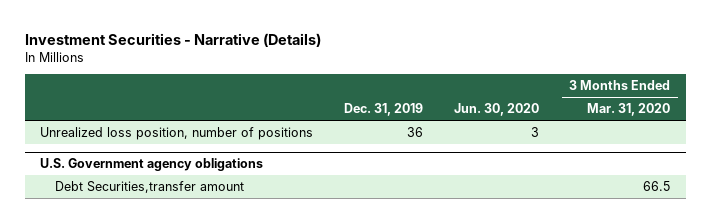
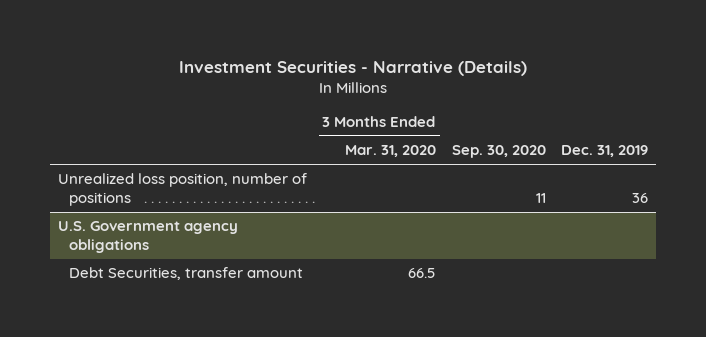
- | Dec. 31, 2019 | Jun. 30, 2020 | 3 Months Ended Mar. 31, 2020
+ | 3 Months Ended Mar. 31, 2020 | Sep. 30, 2020 | Dec. 31, 2019
@ U.S. Government agency obligations
- Debt Securities,transfer amount | | | 66.5
+ Debt Securities, transfer amount | 66.5 | |

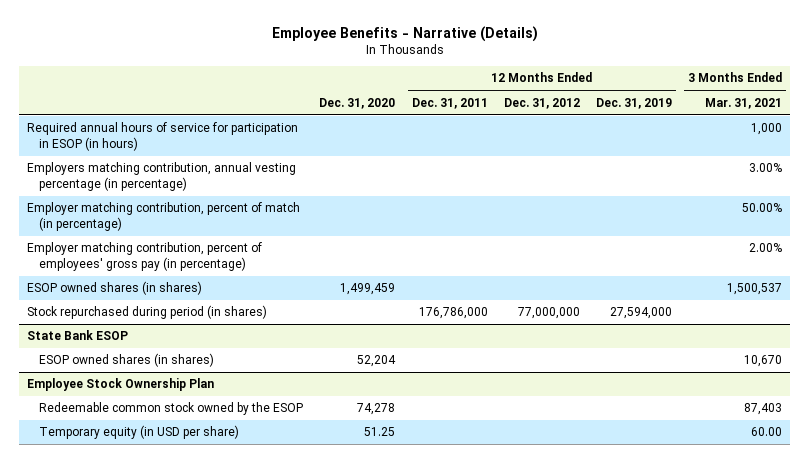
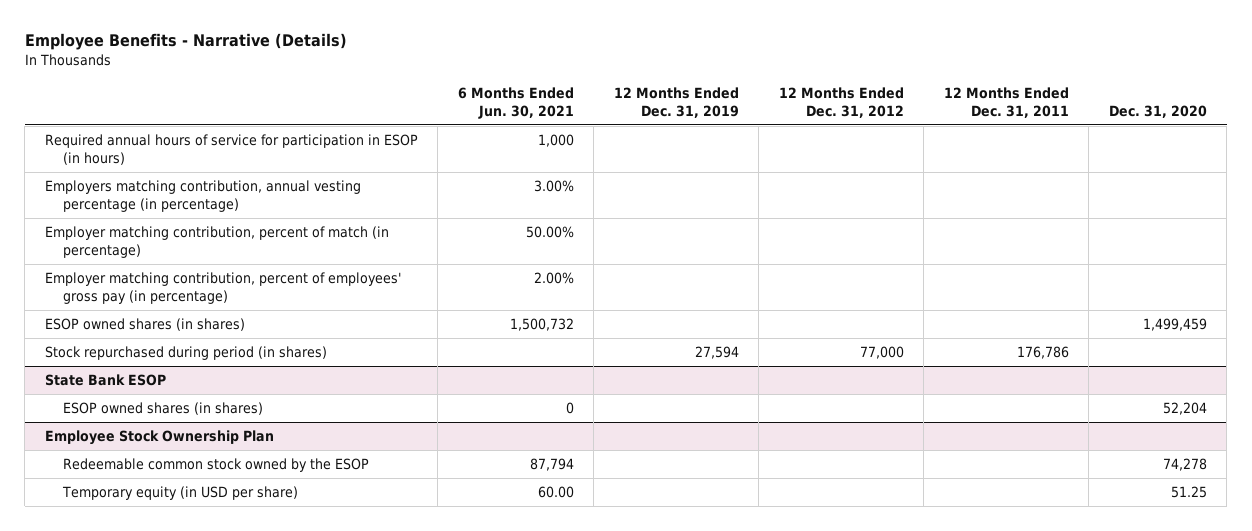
- | Dec. 31, 2020 | 12 Months Ended Dec. 31, 2011 | 12 Months Ended Dec. 31, 2012 | 12 Months Ended Dec. 31, 2019 | 3 Months Ended Mar. 31, 2021
+ | 6 Months Ended Jun. 30, 2021 | 12 Months Ended Dec. 31, 2019 | 12 Months Ended Dec. 31, 2012 | 12 Months Ended Dec. 31, 2011 | Dec. 31, 2020
- Stock repurchased during period (in shares) | | 176,786,000 | 77,000,000 | 27,594,000 |
+ Stock repurchased during period (in shares) | | 27,594 | 77,000 | 176,786 |

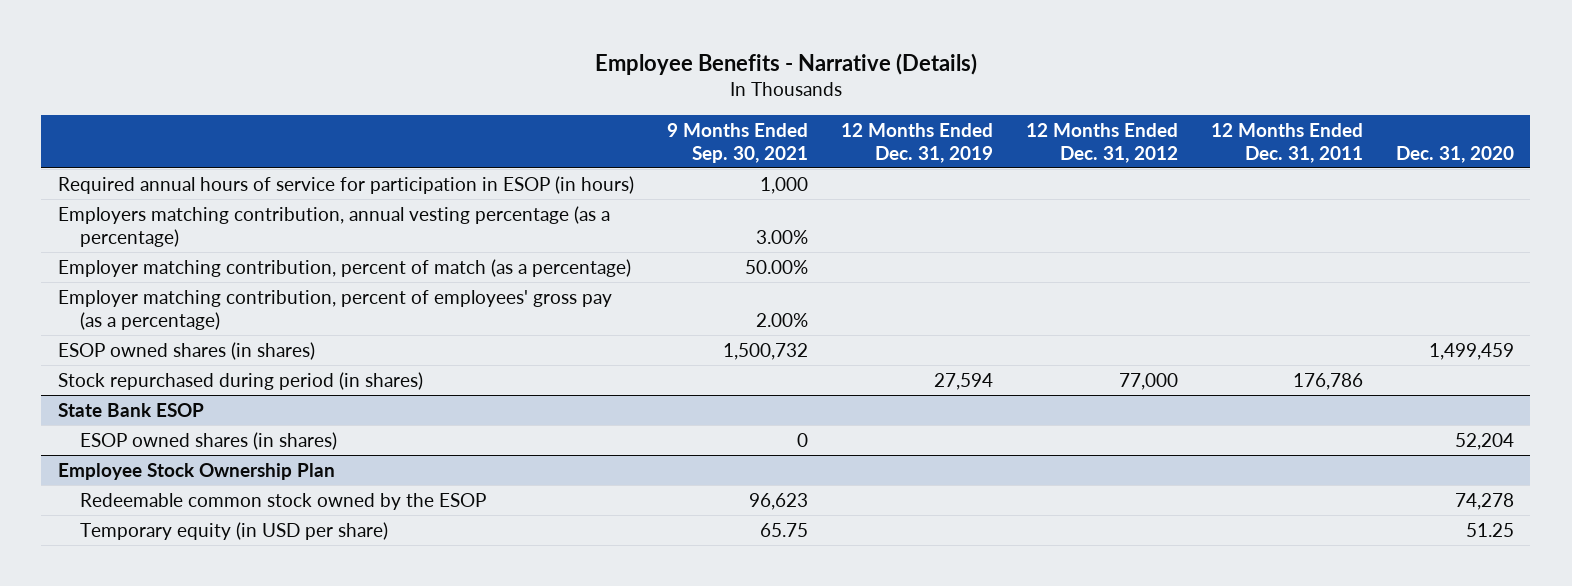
- | 6 Months Ended Jun. 30, 2021 | 12 Months Ended Dec. 31, 2019 | 12 Months Ended Dec. 31, 2012 | 12 Months Ended Dec. 31, 2011 | Dec. 31, 2020
+ | 9 Months Ended Sep. 30, 2021 | 12 Months Ended Dec. 31, 2019 | 12 Months Ended Dec. 31, 2012 | 12 Months Ended Dec. 31, 2011 | Dec. 31, 2020
- Employers matching contribution, annual vesting percentage (in percentage) | 3.00% | | | |
- Employer matching contribution, percent of match (in percentage) | 50.00% | | | |
- Employer matching contribution, percent of employees' gross pay (in percentage) | 2.00% | | | |
+ Employers matching contribution, annual vesting percentage (as a percentage) | 3.00% | | | |
+ Employer matching contribution, percent of match (as a percentage) | 50.00% | | | |
+ Employer matching contribution, percent of employees' gross pay (as a percentage) | 2.00% | | | |

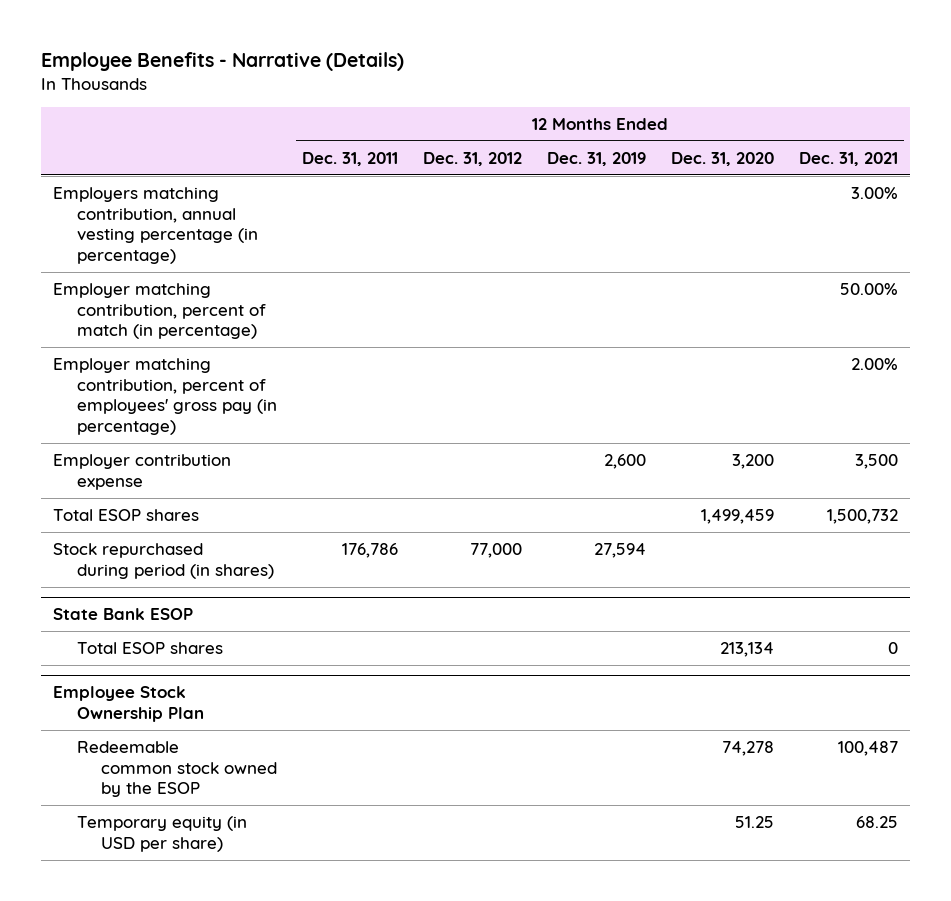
- | 9 Months Ended Sep. 30, 2021 | 12 Months Ended Dec. 31, 2019 | 12 Months Ended Dec. 31, 2012 | 12 Months Ended Dec. 31, 2011 | Dec. 31, 2020
+ | 12 Months Ended Dec. 31, 2011 | 12 Months Ended Dec. 31, 2012 | 12 Months Ended Dec. 31, 2019 | 12 Months Ended Dec. 31, 2020 | 12 Months Ended Dec. 31, 2021
- Required annual hours of service for participation in ESOP (in hours) | 1,000 | | | |
- Employers matching contribution, annual vesting percentage (as a percentage) | 3.00% | | | |
- Employer matching contribution, percent of match (as a percentage) | 50.00% | | | |
- Employer matching contribution, percent of employees' gross pay (as a percentage) | 2.00% | | | |
- ESOP owned shares (in shares) | 1,500,732 | | | | 1,499,459
+ Employers matching contribution, annual vesting percentage (in percentage) | | | | | 3.00%
+ Employer matching contribution, percent of match (in percentage) | | | | | 50.00%
+ Employer matching contribution, percent of employees' gross pay (in percentage) | | | | | 2.00%
+ Employer contribution expense | | | 2,600 | 3,200 | 3,500
+ Total ESOP shares | | | | 1,499,459 | 1,500,732
@ State Bank ESOP
- ESOP owned shares (in shares) | 0 | | | | 52,204
+ Total ESOP shares | | | | 213,134 | 0

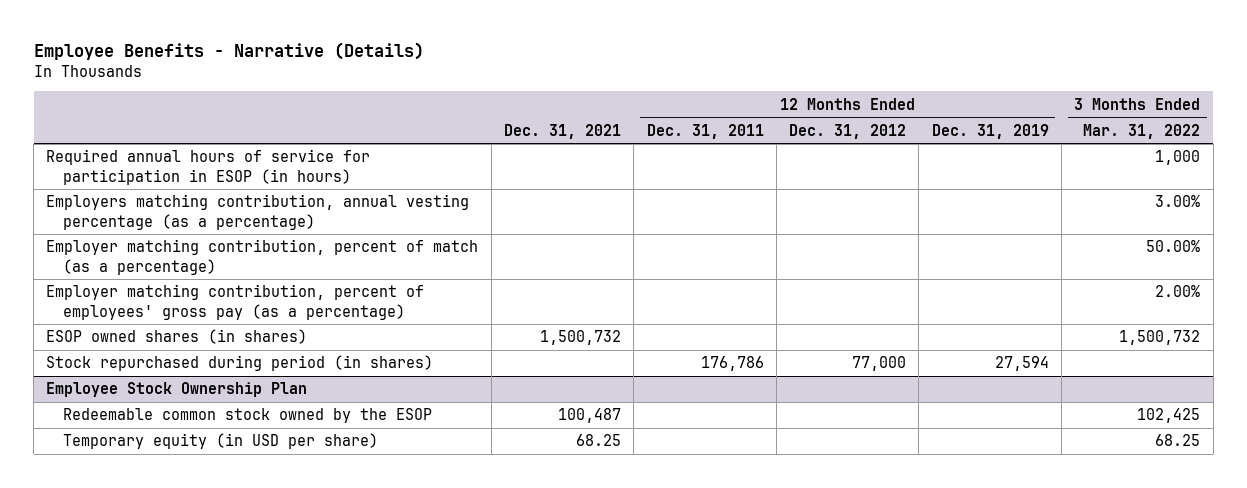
- | 12 Months Ended Dec. 31, 2011 | 12 Months Ended Dec. 31, 2012 | 12 Months Ended Dec. 31, 2019 | 12 Months Ended Dec. 31, 2020 | 12 Months Ended Dec. 31, 2021
+ | Dec. 31, 2021 | 12 Months Ended Dec. 31, 2011 | 12 Months Ended Dec. 31, 2012 | 12 Months Ended Dec. 31, 2019 | 3 Months Ended Mar. 31, 2022
- Employers matching contribution, annual vesting percentage (in percentage) | | | | | 3.00%
- Employer matching contribution, percent of match (in percentage) | | | | | 50.00%
- Employer matching contribution, percent of employees' gross pay (in percentage) | | | | | 2.00%
- Employer contribution expense | | | 2,600 | 3,200 | 3,500
- Total ESOP shares | | | | 1,499,459 | 1,500,732
+ Required annual hours of service for participation in ESOP (in hours) | | | | | 1,000
+ Employers matching contribution, annual vesting percentage (as a percentage) | | | | | 3.00%
+ Employer matching contribution, percent of match (as a percentage) | | | | | 50.00%
+ Employer matching contribution, percent of employees' gross pay (as a percentage) | | | | | 2.00%
+ ESOP owned shares (in shares) | 1,500,732 | | | | 1,500,732
- State Bank ESOP
- Total ESOP shares | | | | 213,134 | 0

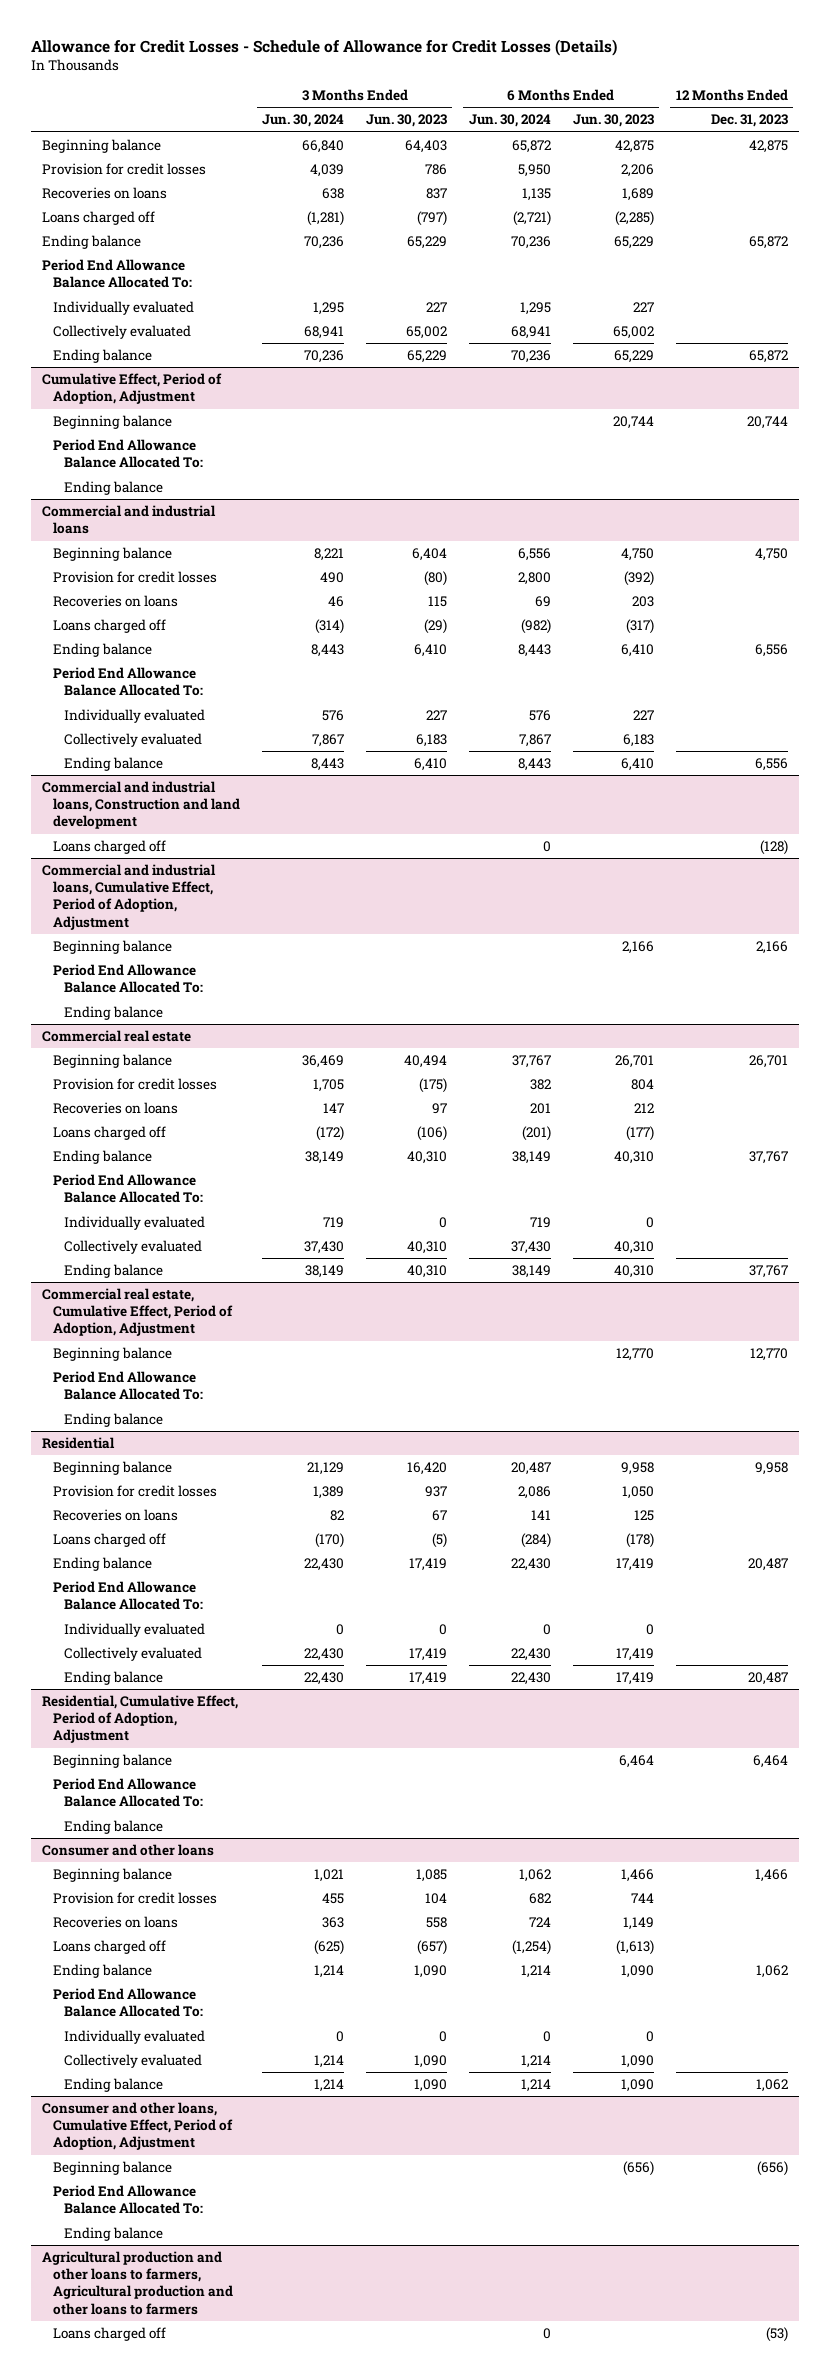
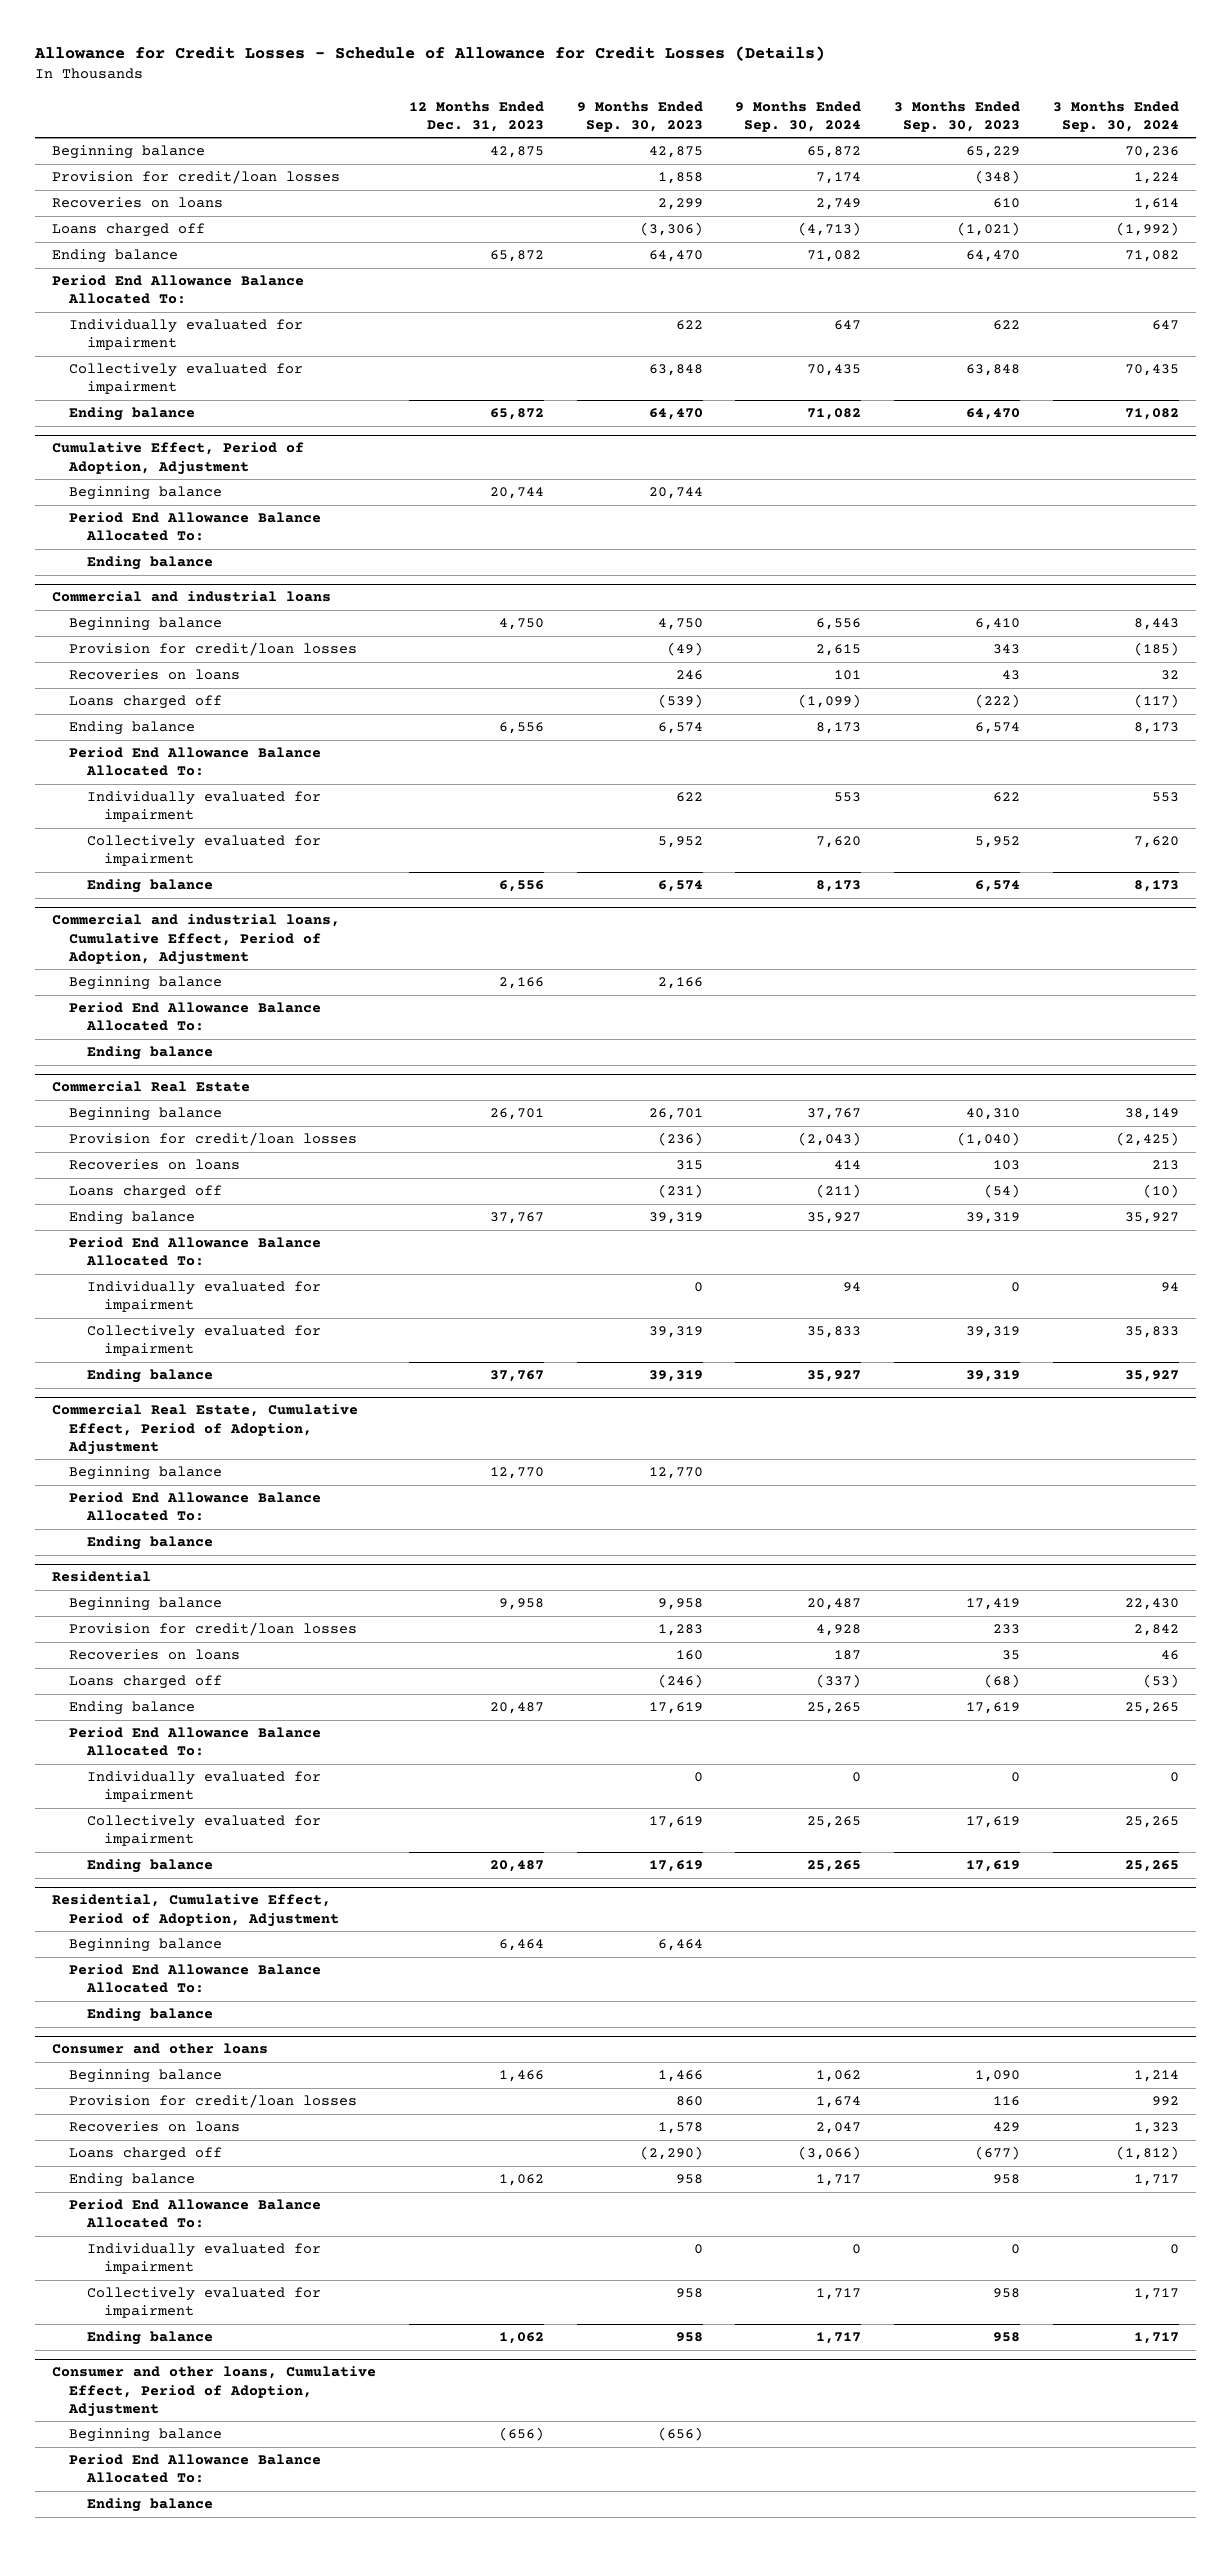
- | 3 Months Ended Jun. 30, 2024 | 3 Months Ended Jun. 30, 2023 | 6 Months Ended Jun. 30, 2024 | 6 Months Ended Jun. 30, 2023 | 12 Months Ended Dec. 31, 2023
+ | 12 Months Ended Dec. 31, 2023 | 9 Months Ended Sep. 30, 2023 | 9 Months Ended Sep. 30, 2024 | 3 Months Ended Sep. 30, 2023 | 3 Months Ended Sep. 30, 2024
- Provision for credit losses | 4,039 | 786 | 5,950 | 2,206 |
+ Provision for credit/loan losses | | 1,858 | 7,174 | (348) | 1,224
- Individually evaluated | 1,295 | 227 | 1,295 | 227 |
- Collectively evaluated | 68,941 | 65,002 | 68,941 | 65,002 |
+ Individually evaluated for impairment | | 622 | 647 | 622 | 647
+ Collectively evaluated for impairment | | 63,848 | 70,435 | 63,848 | 70,435
@ Commercial and industrial loans
- Provision for credit losses | 490 | (80) | 2,800 | (392) |
+ Provision for credit/loan losses | | (49) | 2,615 | 343 | (185)
- Individually evaluated | 576 | 227 | 576 | 227 |
- Collectively evaluated | 7,867 | 6,183 | 7,867 | 6,183 |
+ Individually evaluated for impairment | | 622 | 553 | 622 | 553
+ Collectively evaluated for impairment | | 5,952 | 7,620 | 5,952 | 7,620
- Commercial and industrial loans, Construction and land development
- Loans charged off | | | 0 | | (128)
- Commercial real estate
+ Commercial Real Estate
- Provision for credit losses | 1,705 | (175) | 382 | 804 |
+ Provision for credit/loan losses | | (236) | (2,043) | (1,040) | (2,425)
- Individually evaluated | 719 | 0 | 719 | 0 |
- Collectively evaluated | 37,430 | 40,310 | 37,430 | 40,310 |
+ Individually evaluated for impairment | | 0 | 94 | 0 | 94
+ Collectively evaluated for impairment | | 39,319 | 35,833 | 39,319 | 35,833
- Commercial real estate, Cumulative Effect, Period of Adoption, Adjustment
+ Commercial Real Estate, Cumulative Effect, Period of Adoption, Adjustment
@ Residential
- Provision for credit losses | 1,389 | 937 | 2,086 | 1,050 |
+ Provision for credit/loan losses | | 1,283 | 4,928 | 233 | 2,842
- Individually evaluated | 0 | 0 | 0 | 0 |
- Collectively evaluated | 22,430 | 17,419 | 22,430 | 17,419 |
+ Individually evaluated for impairment | | 0 | 0 | 0 | 0
+ Collectively evaluated for impairment | | 17,619 | 25,265 | 17,619 | 25,265
@ Consumer and other loans
- Provision for credit losses | 455 | 104 | 682 | 744 |
+ Provision for credit/loan losses | | 860 | 1,674 | 116 | 992
- Individually evaluated | 0 | 0 | 0 | 0 |
- Collectively evaluated | 1,214 | 1,090 | 1,214 | 1,090 |
+ Individually evaluated for impairment | | 0 | 0 | 0 | 0
+ Collectively evaluated for impairment | | 958 | 1,717 | 958 | 1,717
- Agricultural production and other loans to farmers, Agricultural production and other loans to farmers
- Loans charged off | | | 0 | | (53)

